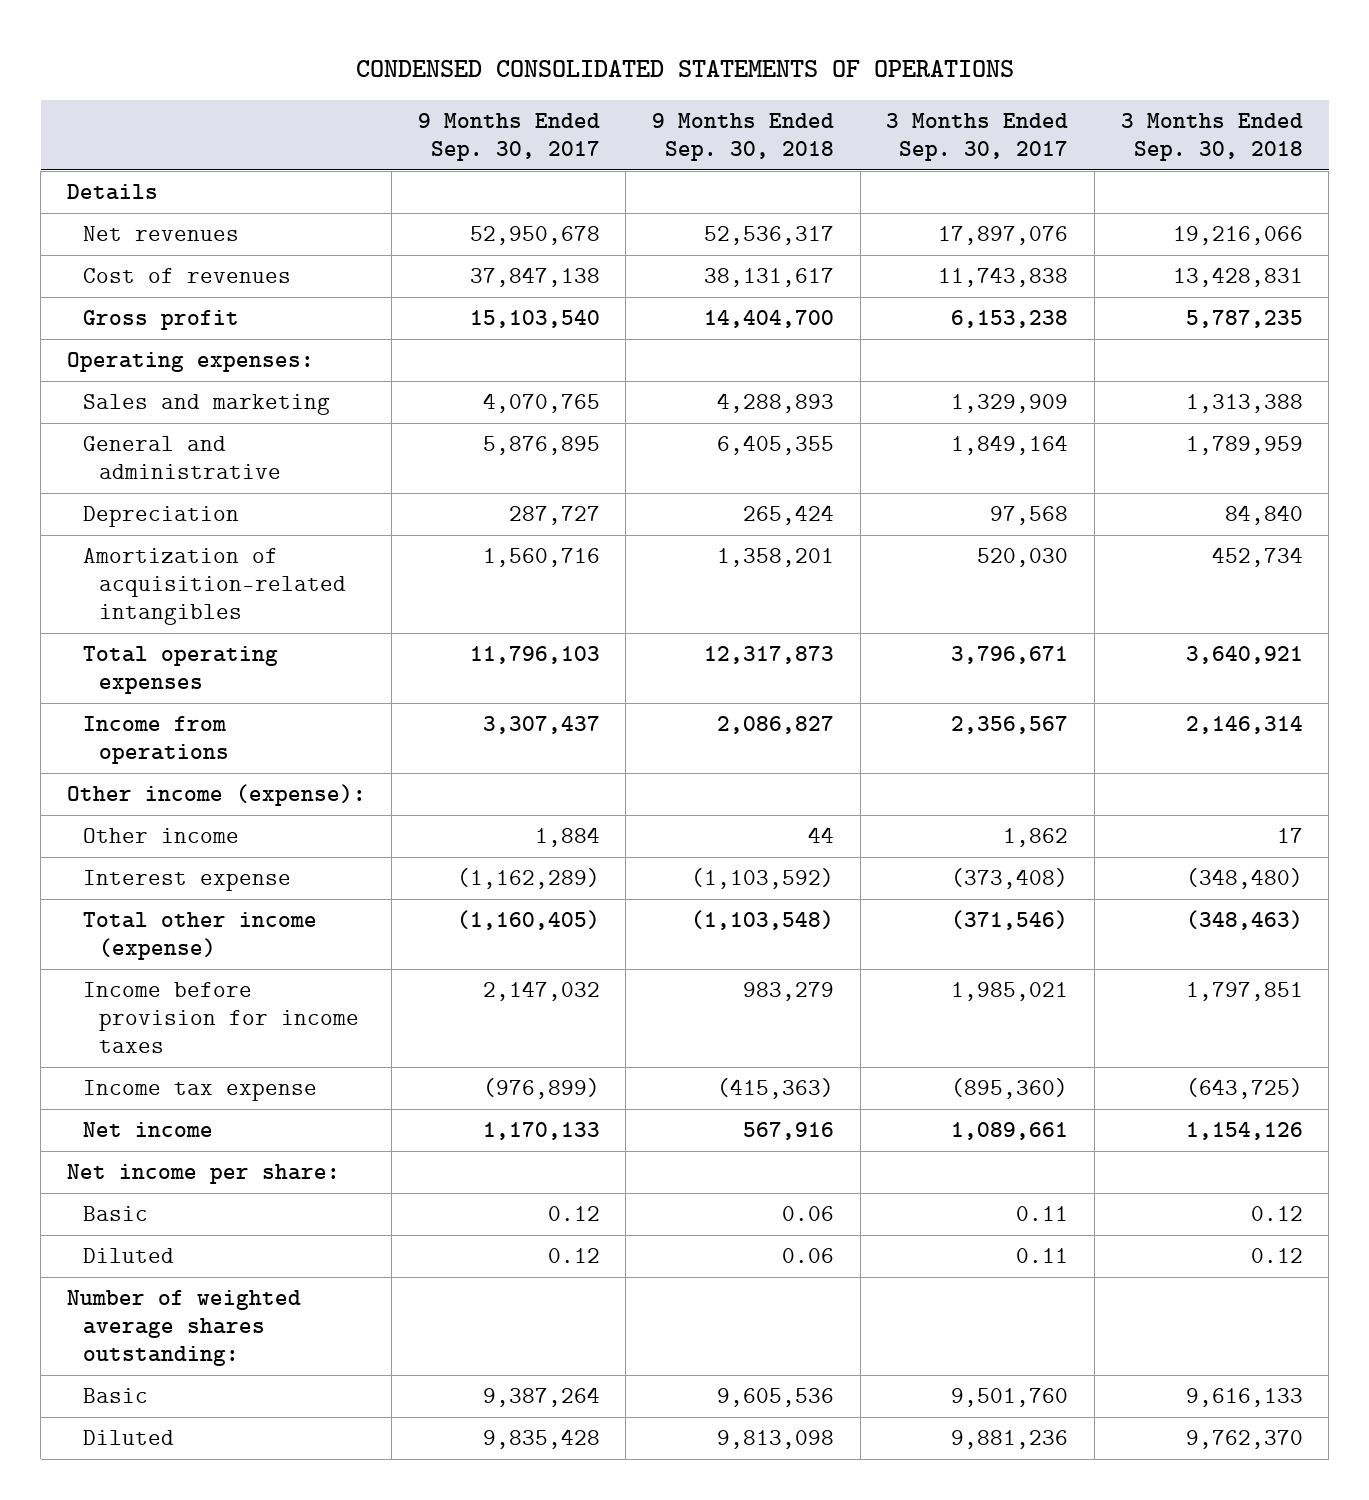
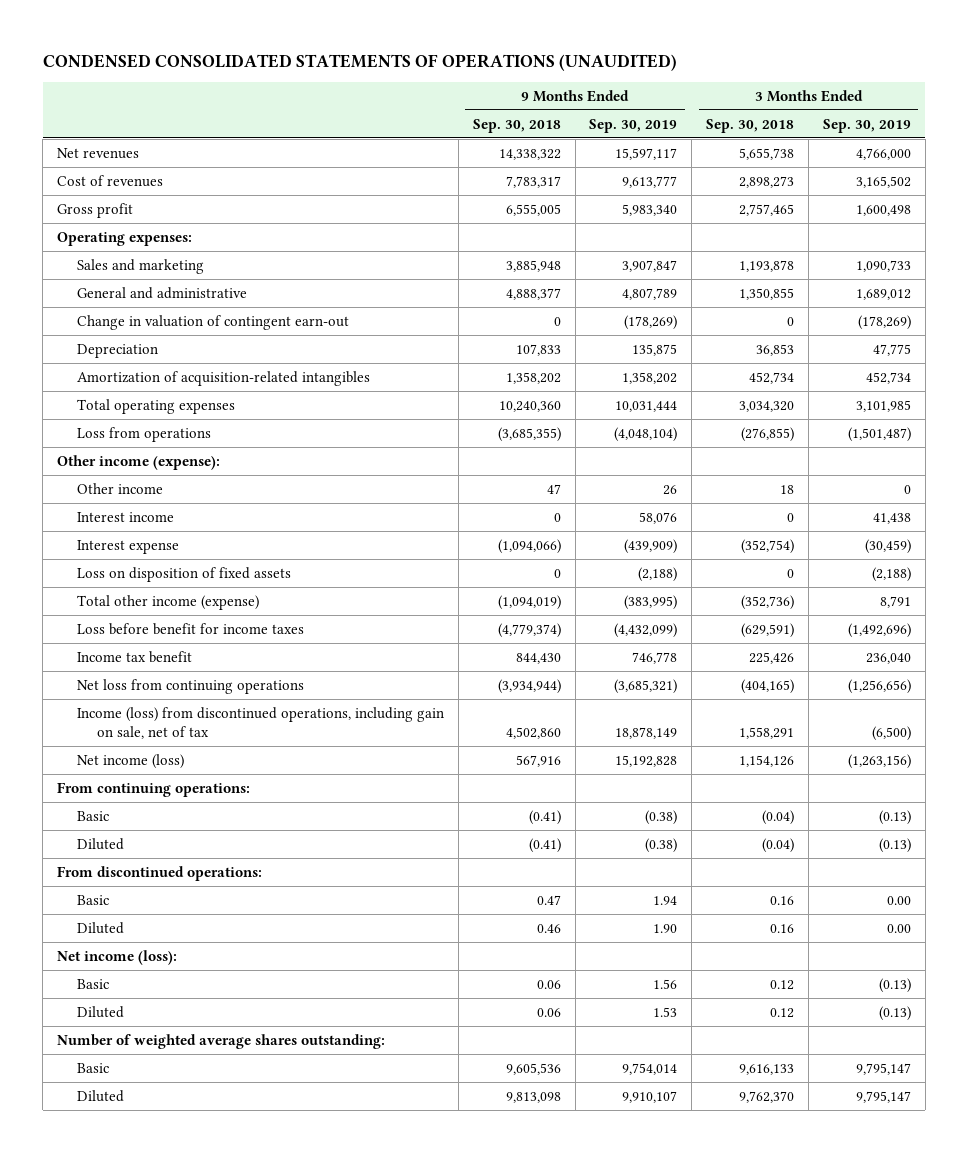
- CONDENSED CONSOLIDATED STATEMENTS OF OPERATIONS
+ CONDENSED CONSOLIDATED STATEMENTS OF OPERATIONS (UNAUDITED)
- | 9 Months Ended Sep. 30, 2017 | 9 Months Ended Sep. 30, 2018 | 3 Months Ended Sep. 30, 2017 | 3 Months Ended Sep. 30, 2018
+ | 9 Months Ended Sep. 30, 2018 | 9 Months Ended Sep. 30, 2019 | 3 Months Ended Sep. 30, 2018 | 3 Months Ended Sep. 30, 2019
- Details
- Net revenues | 52,950,678 | 52,536,317 | 17,897,076 | 19,216,066
- Cost of revenues | 37,847,138 | 38,131,617 | 11,743,838 | 13,428,831
- Gross profit | 15,103,540 | 14,404,700 | 6,153,238 | 5,787,235
+ Net revenues | 14,338,322 | 15,597,117 | 5,655,738 | 4,766,000
+ Cost of revenues | 7,783,317 | 9,613,777 | 2,898,273 | 3,165,502
+ Gross profit | 6,555,005 | 5,983,340 | 2,757,465 | 1,600,498
- Sales and marketing | 4,070,765 | 4,288,893 | 1,329,909 | 1,313,388
- General and administrative | 5,876,895 | 6,405,355 | 1,849,164 | 1,789,959
- Depreciation | 287,727 | 265,424 | 97,568 | 84,840
- Amortization of acquisition-related intangibles | 1,560,716 | 1,358,201 | 520,030 | 452,734
- Total operating expenses | 11,796,103 | 12,317,873 | 3,796,671 | 3,640,921
- Income from operations | 3,307,437 | 2,086,827 | 2,356,567 | 2,146,314
+ Sales and marketing | 3,885,948 | 3,907,847 | 1,193,878 | 1,090,733
+ General and administrative | 4,888,377 | 4,807,789 | 1,350,855 | 1,689,012
+ Change in valuation of contingent earn-out | 0 | (178,269) | 0 | (178,269)
+ Depreciation | 107,833 | 135,875 | 36,853 | 47,775
+ Amortization of acquisition-related intangibles | 1,358,202 | 1,358,202 | 452,734 | 452,734
+ Total operating expenses | 10,240,360 | 10,031,444 | 3,034,320 | 3,101,985
+ Loss from operations | (3,685,355) | (4,048,104) | (276,855) | (1,501,487)
- Other income | 1,884 | 44 | 1,862 | 17
- Interest expense | (1,162,289) | (1,103,592) | (373,408) | (348,480)
- Total other income (expense) | (1,160,405) | (1,103,548) | (371,546) | (348,463)
- Income before provision for income taxes | 2,147,032 | 983,279 | 1,985,021 | 1,797,851
- Income tax expense | (976,899) | (415,363) | (895,360) | (643,725)
- Net income | 1,170,133 | 567,916 | 1,089,661 | 1,154,126
- Net income per share:
+ Other income | 47 | 26 | 18 | 0
+ Interest income | 0 | 58,076 | 0 | 41,438
+ Interest expense | (1,094,066) | (439,909) | (352,754) | (30,459)
+ Loss on disposition of fixed assets | 0 | (2,188) | 0 | (2,188)
+ Total other income (expense) | (1,094,019) | (383,995) | (352,736) | 8,791
+ Loss before benefit for income taxes | (4,779,374) | (4,432,099) | (629,591) | (1,492,696)
+ Income tax benefit | 844,430 | 746,778 | 225,426 | 236,040
+ Net loss from continuing operations | (3,934,944) | (3,685,321) | (404,165) | (1,256,656)
+ Income (loss) from discontinued operations, including gain on sale, net of tax | 4,502,860 | 18,878,149 | 1,558,291 | (6,500)
+ Net income (loss) | 567,916 | 15,192,828 | 1,154,126 | (1,263,156)
+ From continuing operations:
+ Basic | (0.41) | (0.38) | (0.04) | (0.13)
+ Diluted | (0.41) | (0.38) | (0.04) | (0.13)
+ From discontinued operations:
+ Basic | 0.47 | 1.94 | 0.16 | 0.00
+ Diluted | 0.46 | 1.90 | 0.16 | 0.00
+ Net income (loss):

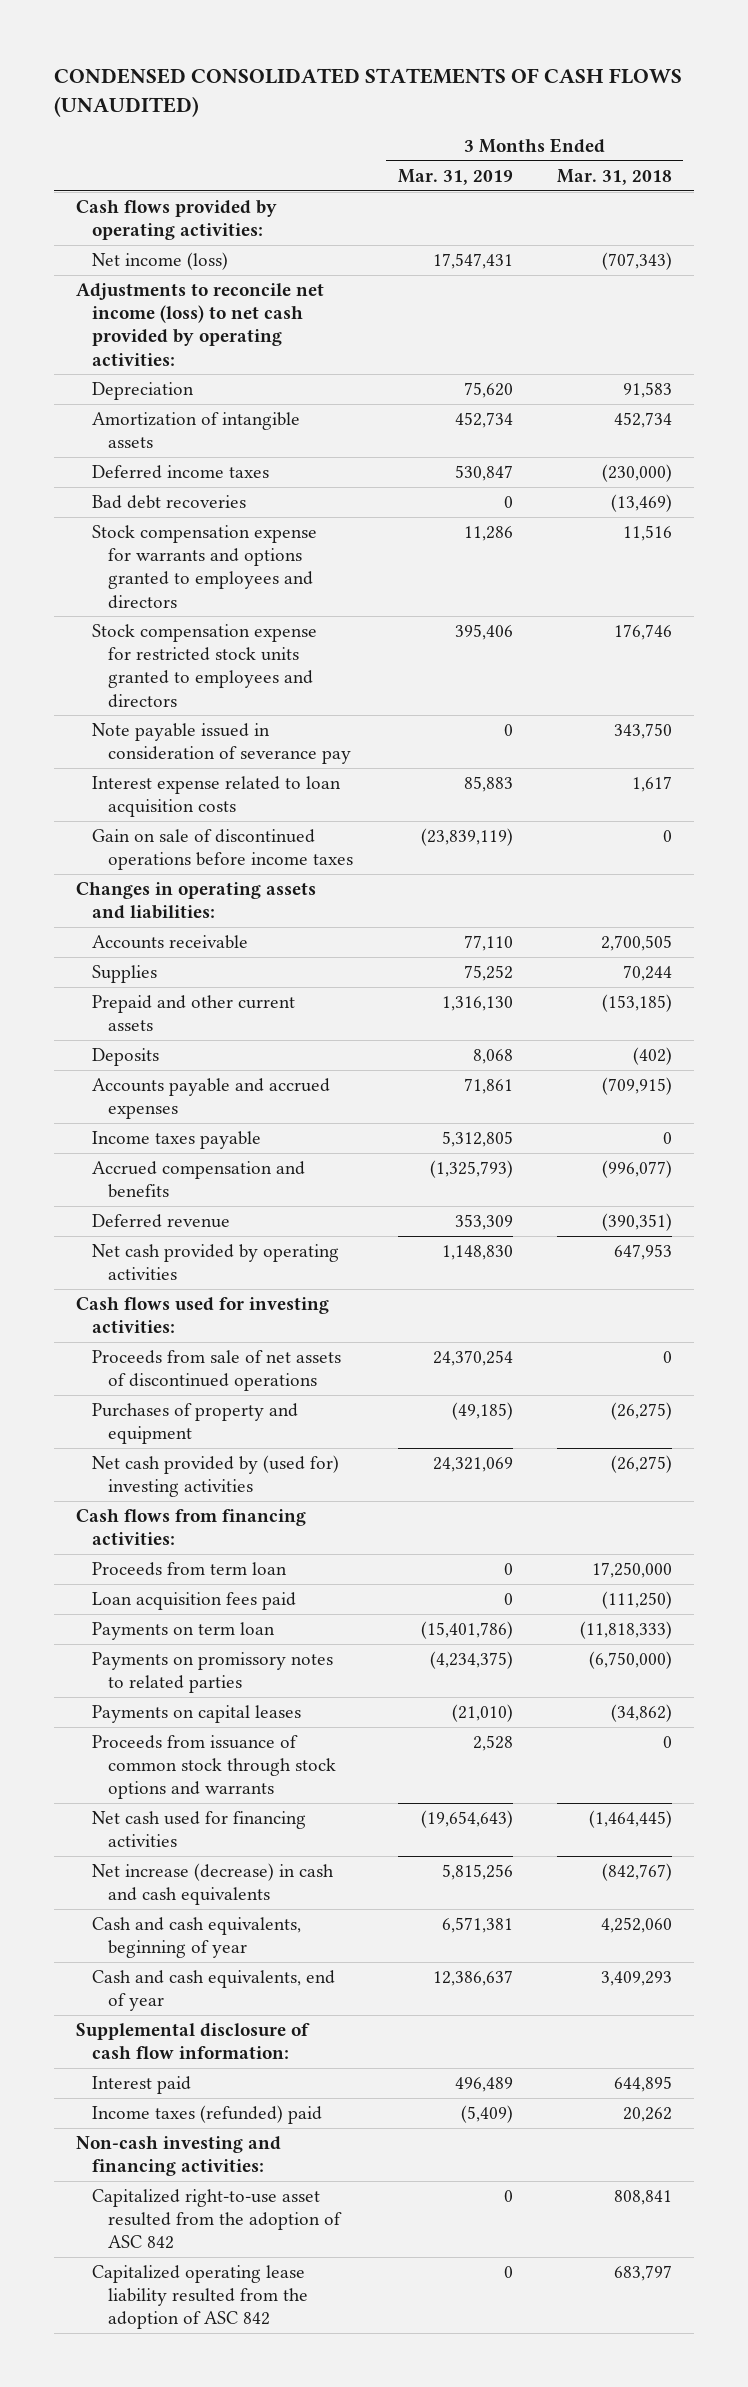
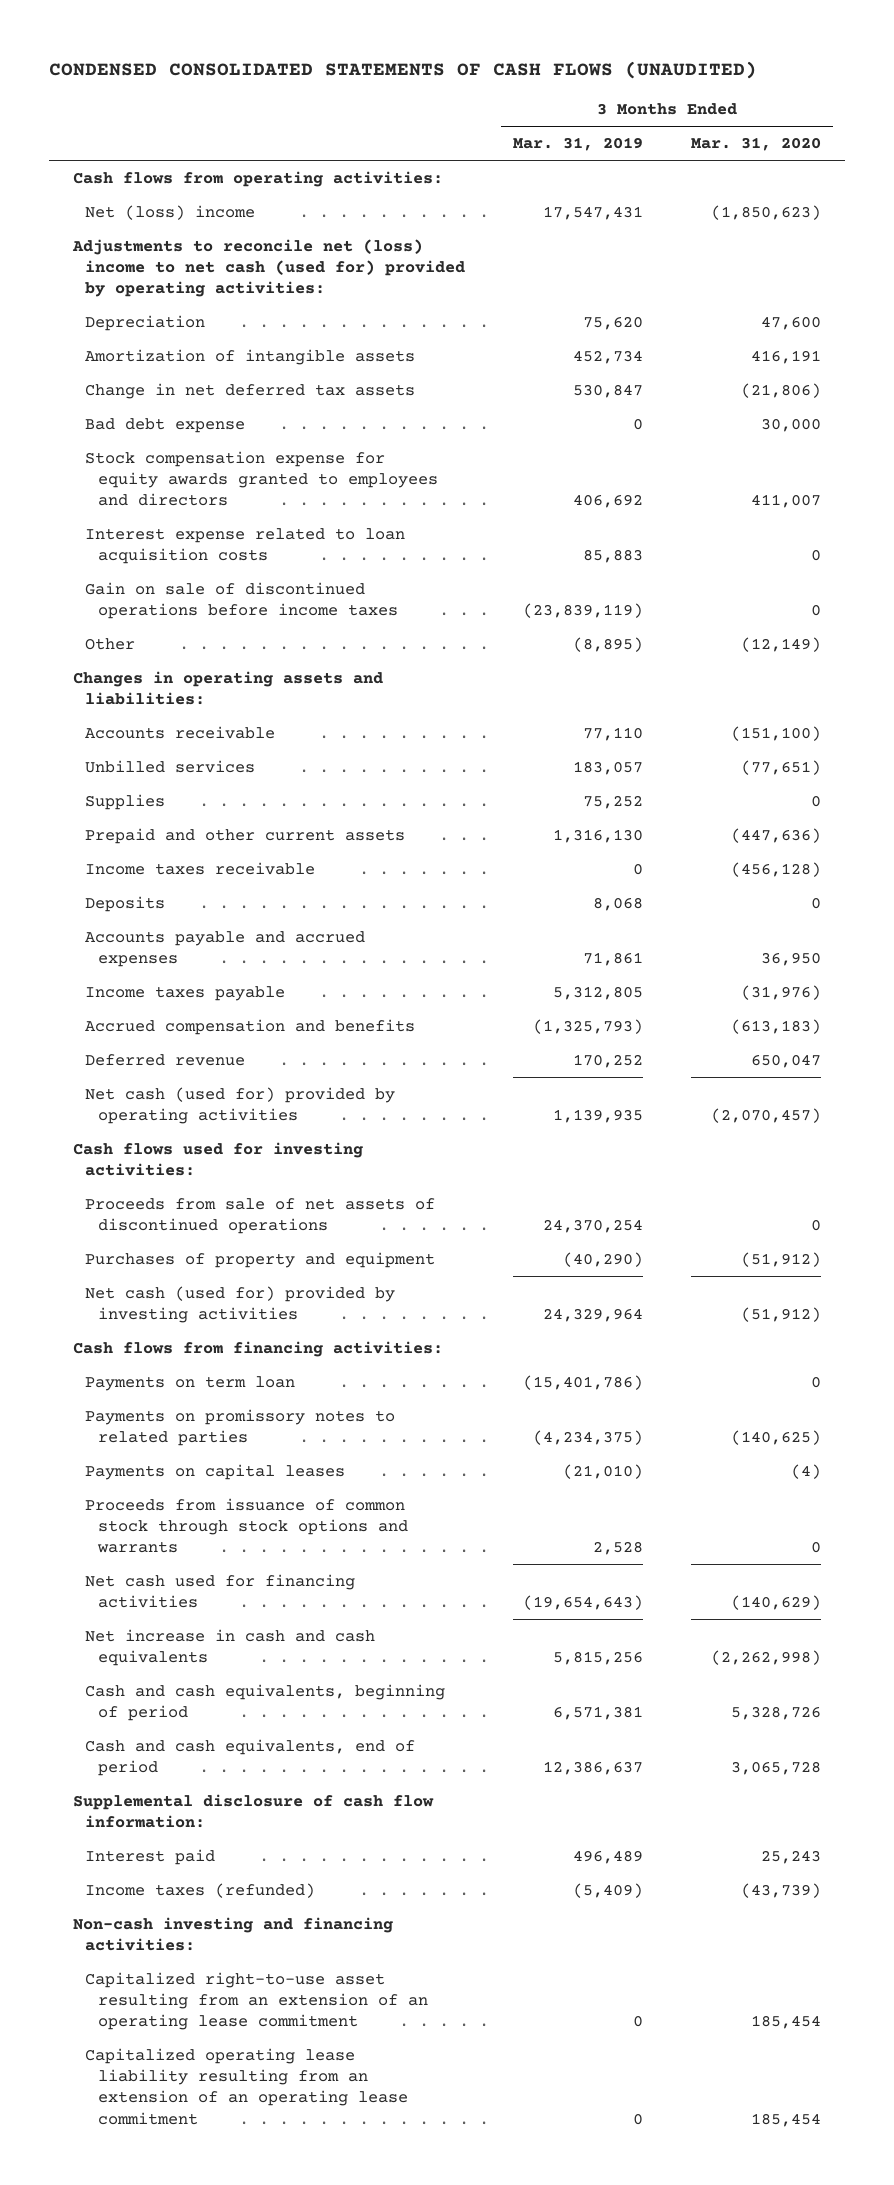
- | 3 Months Ended Mar. 31, 2019 | 3 Months Ended Mar. 31, 2018
+ | 3 Months Ended Mar. 31, 2019 | 3 Months Ended Mar. 31, 2020
- Cash flows provided by operating activities:
- Net income (loss) | 17,547,431 | (707,343)
- Adjustments to reconcile net income (loss) to net cash provided by operating activities:
+ Cash flows from operating activities:
+ Net (loss) income | 17,547,431 | (1,850,623)
+ Adjustments to reconcile net (loss) income to net cash (used for) provided by operating activities:
- Deferred income taxes | 530,847 | (230,000)
- Bad debt recoveries | 0 | (13,469)
- Stock compensation expense for warrants and options granted to employees and directors | 11,286 | 11,516
- Stock compensation expense for restricted stock units granted to employees and directors | 395,406 | 176,746
- Note payable issued in consideration of severance pay | 0 | 343,750
+ Change in net deferred tax assets | 530,847 | (21,806)
+ Bad debt expense | 0 | 30,000
+ Stock compensation expense for equity awards granted to employees and directors | 406,692 | 411,007
+ Other | (8,895) | (12,149)
+ Unbilled services | 183,057 | (77,651)
+ Income taxes receivable | 0 | (456,128)
- Deferred revenue | 353,309 | (390,351)
- Net cash provided by operating activities | 1,148,830 | 647,953
+ Deferred revenue | 170,252 | 650,047
+ Net cash (used for) provided by operating activities | 1,139,935 | (2,070,457)
- Purchases of property and equipment | (49,185) | (26,275)
- Net cash provided by (used for) investing activities | 24,321,069 | (26,275)
+ Purchases of property and equipment | (40,290) | (51,912)
+ Net cash (used for) provided by investing activities | 24,329,964 | (51,912)
- Proceeds from term loan | 0 | 17,250,000
- Loan acquisition fees paid | 0 | (111,250)
- Net increase (decrease) in cash and cash equivalents | 5,815,256 | (842,767)
- Cash and cash equivalents, beginning of year | 6,571,381 | 4,252,060
- Cash and cash equivalents, end of year | 12,386,637 | 3,409,293
+ Net increase in cash and cash equivalents | 5,815,256 | (2,262,998)
+ Cash and cash equivalents, beginning of period | 6,571,381 | 5,328,726
+ Cash and cash equivalents, end of period | 12,386,637 | 3,065,728
- Income taxes (refunded) paid | (5,409) | 20,262
+ Income taxes (refunded) | (5,409) | (43,739)
- Capitalized right-to-use asset resulted from the adoption of ASC 842 | 0 | 808,841
- Capitalized operating lease liability resulted from the adoption of ASC 842 | 0 | 683,797
+ Capitalized right-to-use asset resulting from an extension of an operating lease commitment | 0 | 185,454
+ Capitalized operating lease liability resulting from an extension of an operating lease commitment | 0 | 185,454

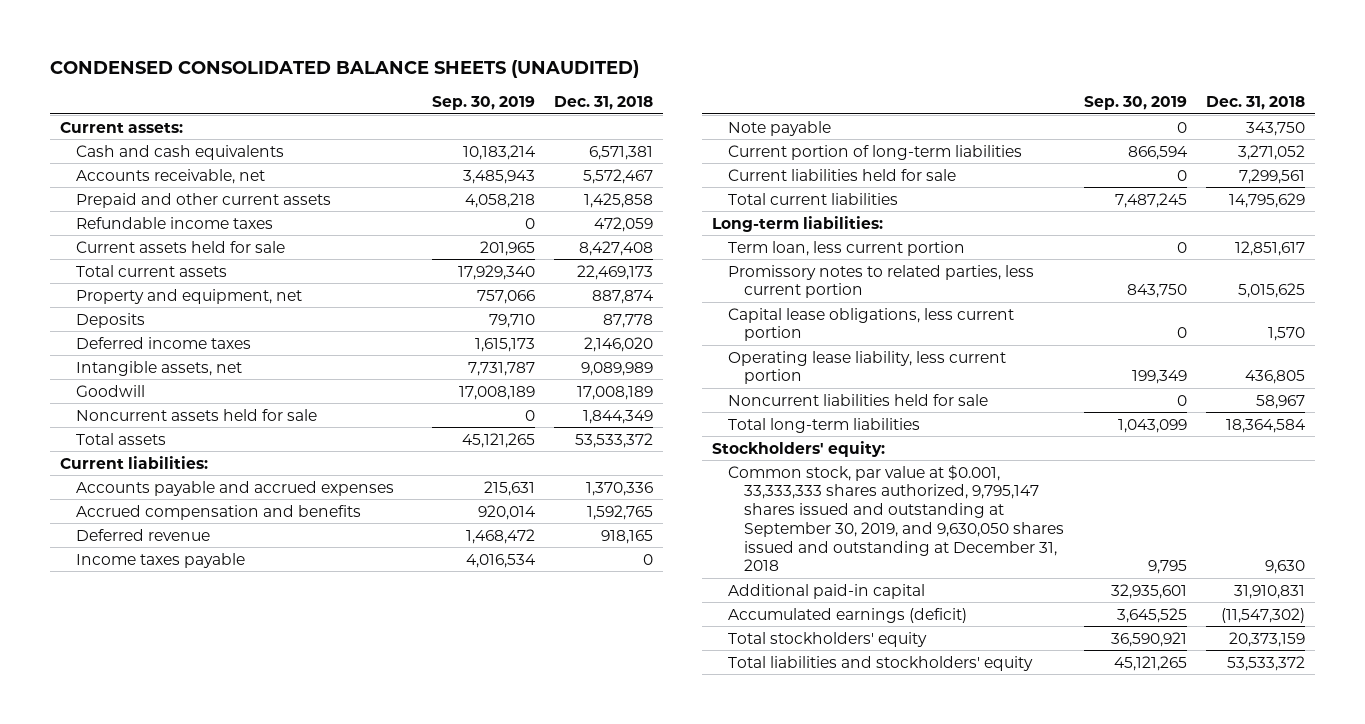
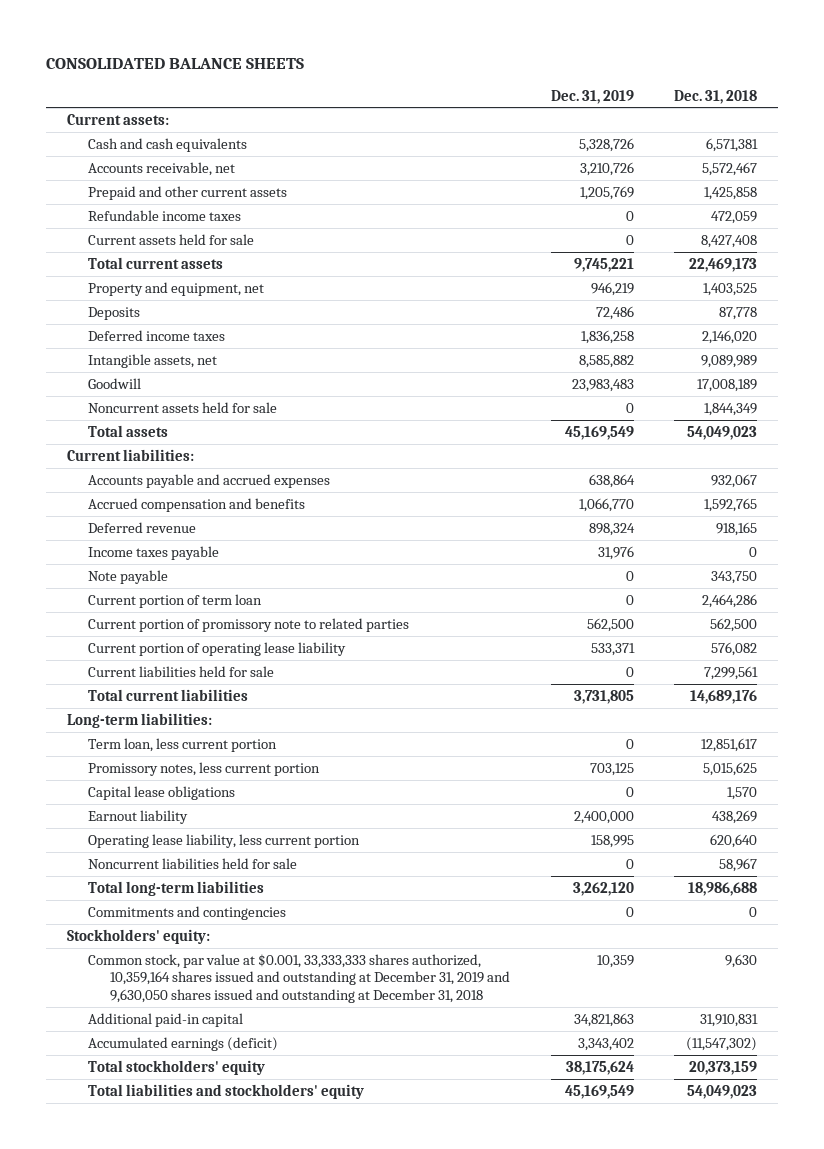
- CONDENSED CONSOLIDATED BALANCE SHEETS (UNAUDITED)
+ CONSOLIDATED BALANCE SHEETS
- | Sep. 30, 2019 | Dec. 31, 2018
+ | Dec. 31, 2019 | Dec. 31, 2018
- Property and equipment, net | 757,066 | 887,874
+ Property and equipment, net | 946,219 | 1,403,525
- Total assets | 45,121,265 | 53,533,372
+ Total assets | 45,169,549 | 54,049,023
- Accounts payable and accrued expenses | 215,631 | 1,370,336
+ Accounts payable and accrued expenses | 638,864 | 932,067
- Current portion of long-term liabilities | 866,594 | 3,271,052
+ Current portion of term loan | 0 | 2,464,286
+ Current portion of promissory note to related parties | 562,500 | 562,500
+ Current portion of operating lease liability | 533,371 | 576,082
- Total current liabilities | 7,487,245 | 14,795,629
+ Total current liabilities | 3,731,805 | 14,689,176
- Promissory notes to related parties, less current portion | 843,750 | 5,015,625
- Capital lease obligations, less current portion | 0 | 1,570
- Operating lease liability, less current portion | 199,349 | 436,805
+ Promissory notes, less current portion | 703,125 | 5,015,625
+ Capital lease obligations | 0 | 1,570
+ Earnout liability | 2,400,000 | 438,269
+ Operating lease liability, less current portion | 158,995 | 620,640
- Total long-term liabilities | 1,043,099 | 18,364,584
+ Total long-term liabilities | 3,262,120 | 18,986,688
+ Commitments and contingencies | 0 | 0
- Common stock, par value at $0.001, 33,333,333 shares authorized, 9,795,147 shares issued and outstanding at September 30, 2019, and 9,630,050 shares issued and outstanding at December 31, 2018 | 9,795 | 9,630
+ Common stock, par value at $0.001, 33,333,333 shares authorized, 10,359,164 shares issued and outstanding at December 31, 2019 and 9,630,050 shares issued and outstanding at December 31, 2018 | 10,359 | 9,630
- Total liabilities and stockholders' equity | 45,121,265 | 53,533,372
+ Total liabilities and stockholders' equity | 45,169,549 | 54,049,023

